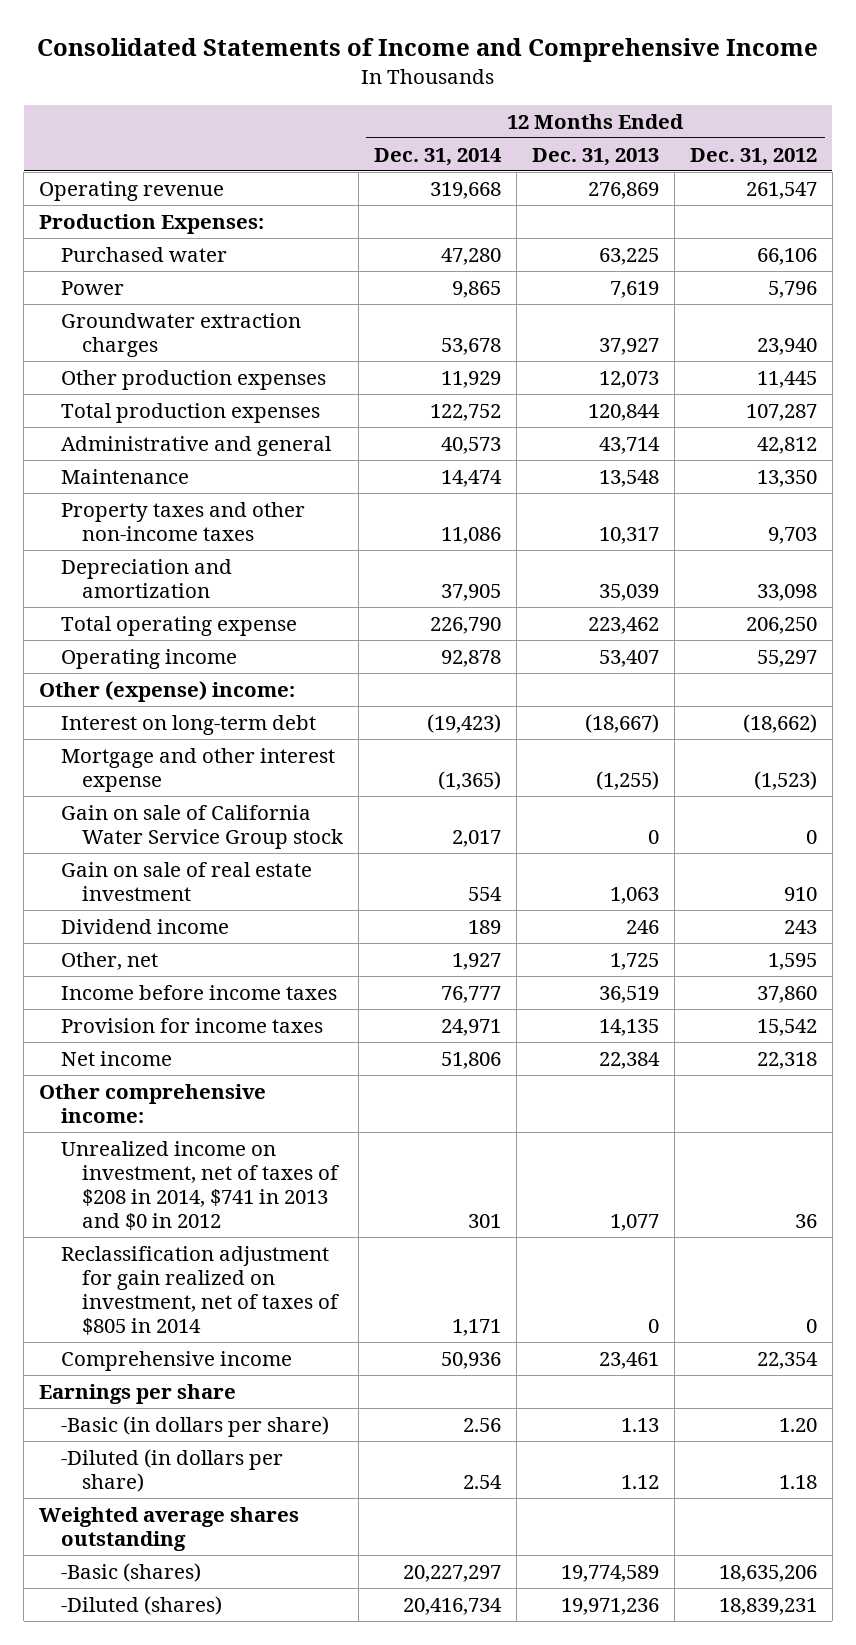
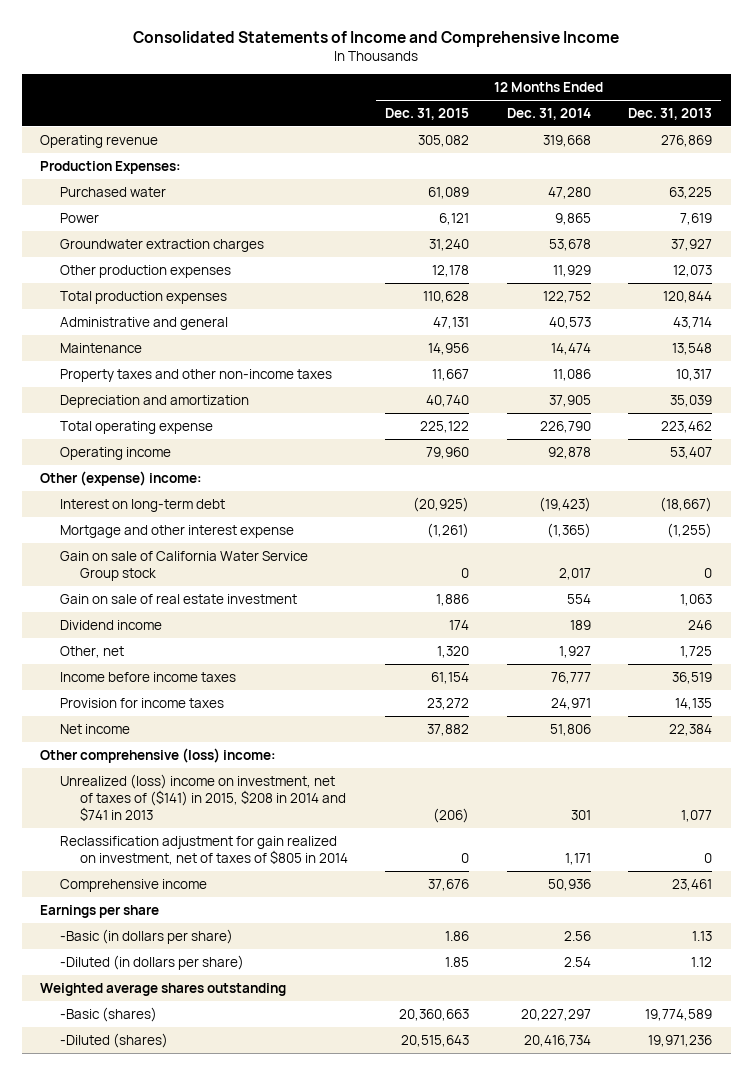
- | 12 Months Ended Dec. 31, 2014 | 12 Months Ended Dec. 31, 2013 | 12 Months Ended Dec. 31, 2012
+ | 12 Months Ended Dec. 31, 2015 | 12 Months Ended Dec. 31, 2014 | 12 Months Ended Dec. 31, 2013
- Other comprehensive income:
- Unrealized income on investment, net of taxes of $208 in 2014, $741 in 2013 and $0 in 2012 | 301 | 1,077 | 36
+ Other comprehensive (loss) income:
+ Unrealized (loss) income on investment, net of taxes of ($141) in 2015, $208 in 2014 and $741 in 2013 | (206) | 301 | 1,077

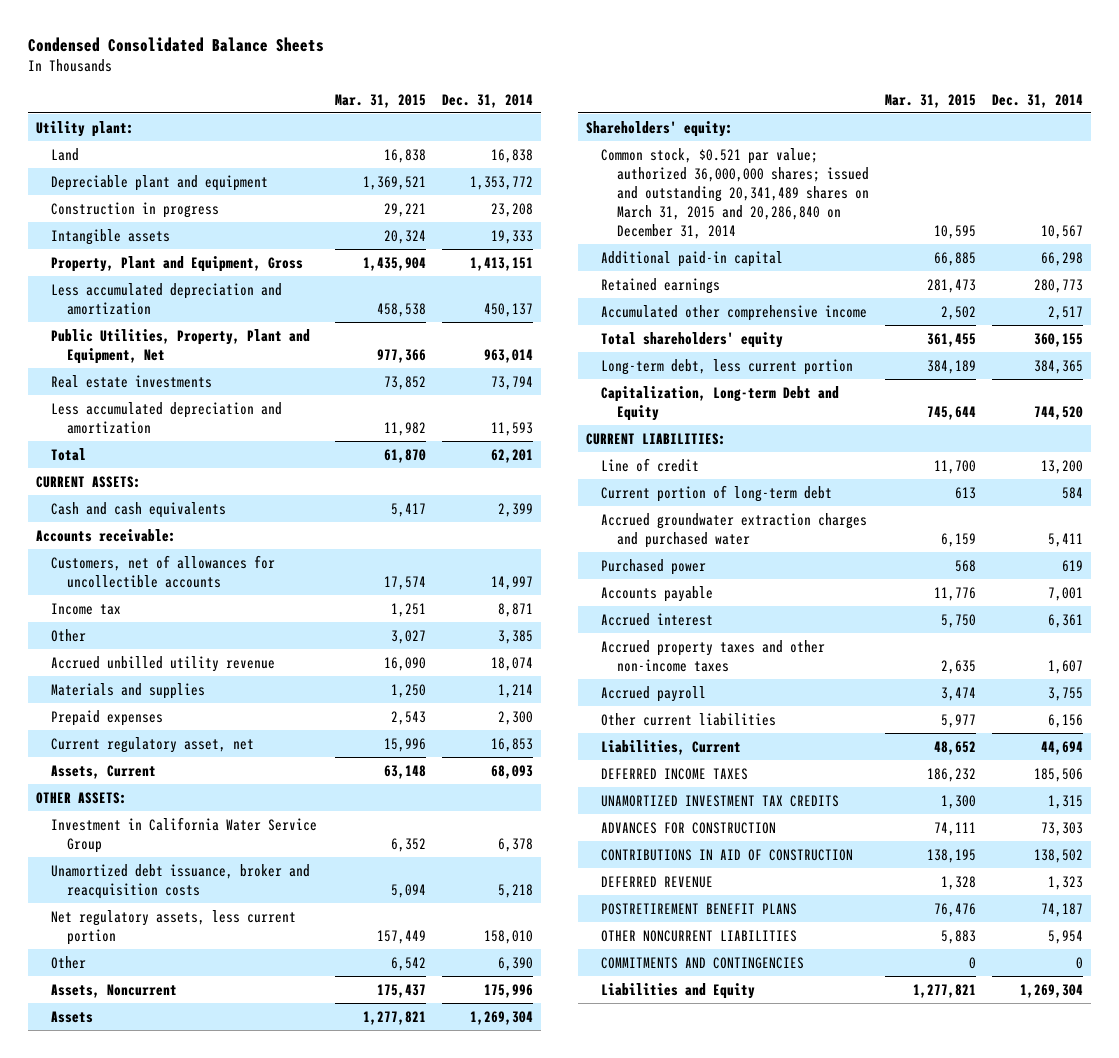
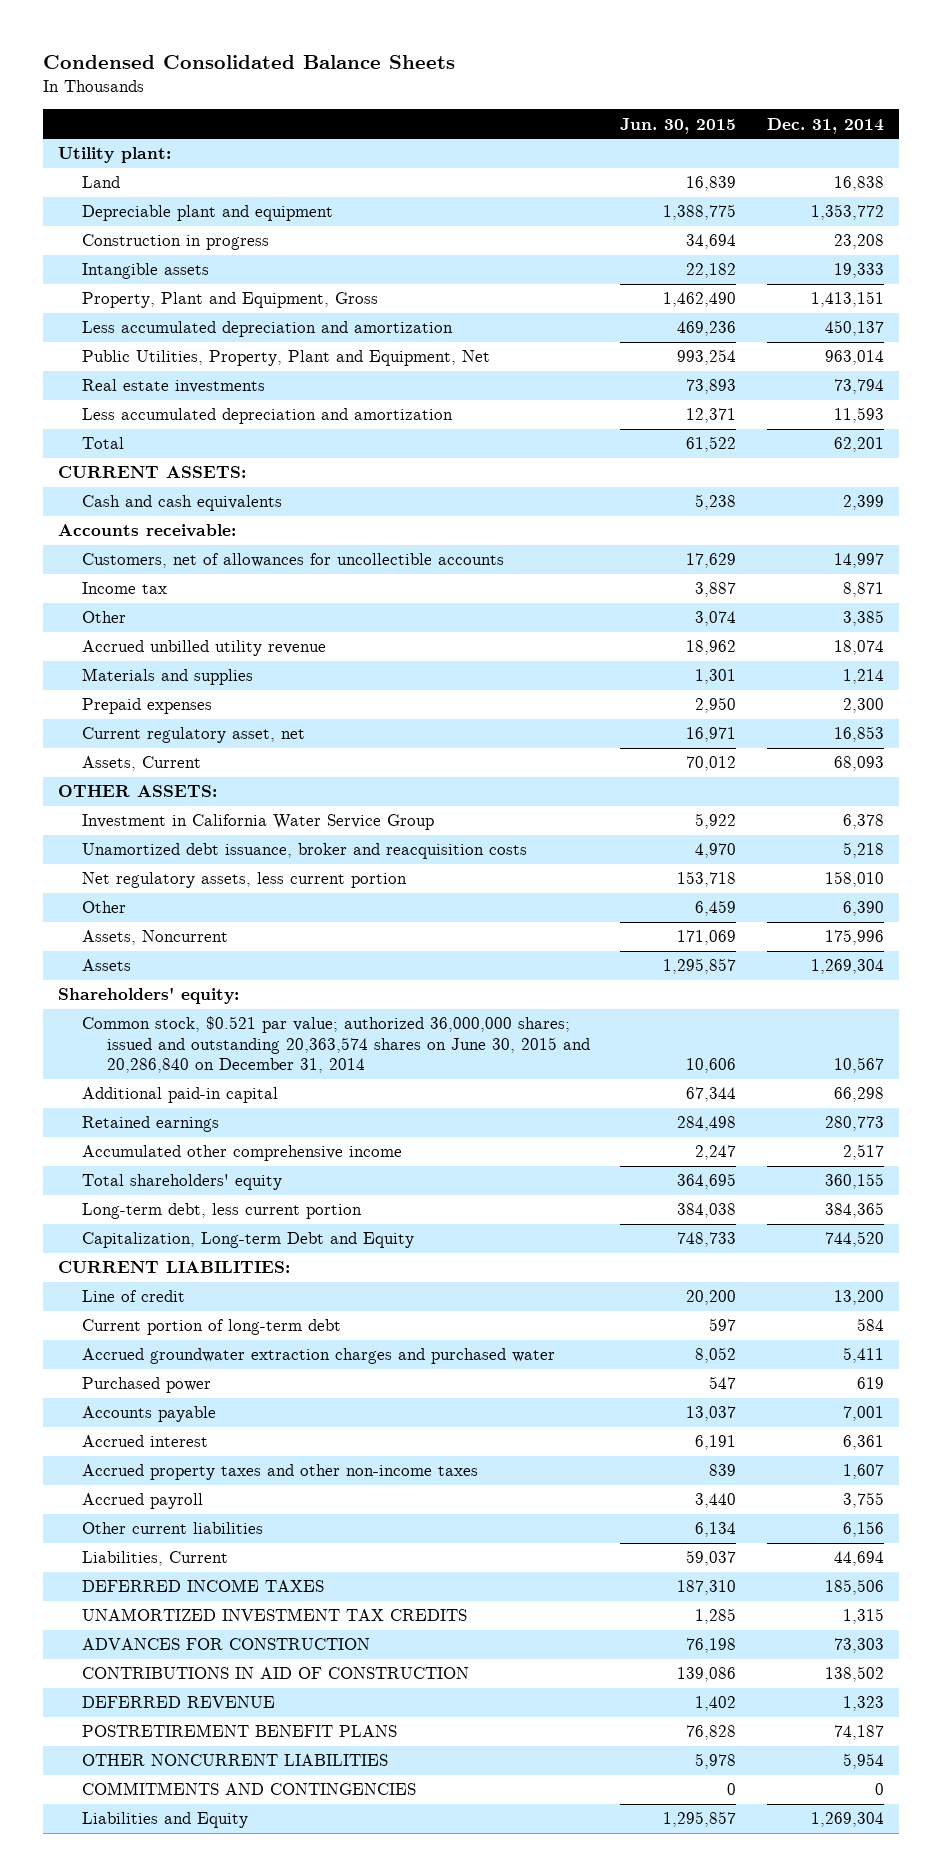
- | Mar. 31, 2015 | Dec. 31, 2014
+ | Jun. 30, 2015 | Dec. 31, 2014
- Common stock, $0.521 par value; authorized 36,000,000 shares; issued and outstanding 20,341,489 shares on March 31, 2015 and 20,286,840 on December 31, 2014 | 10,595 | 10,567
+ Common stock, $0.521 par value; authorized 36,000,000 shares; issued and outstanding 20,363,574 shares on June 30, 2015 and 20,286,840 on December 31, 2014 | 10,606 | 10,567

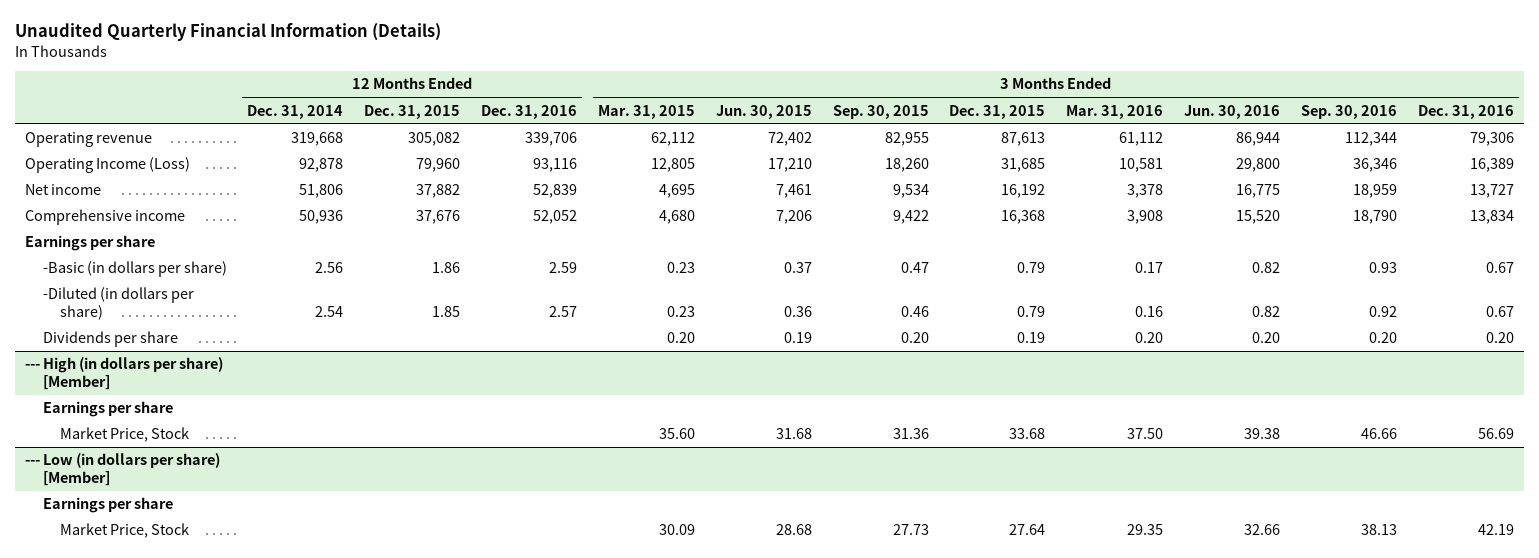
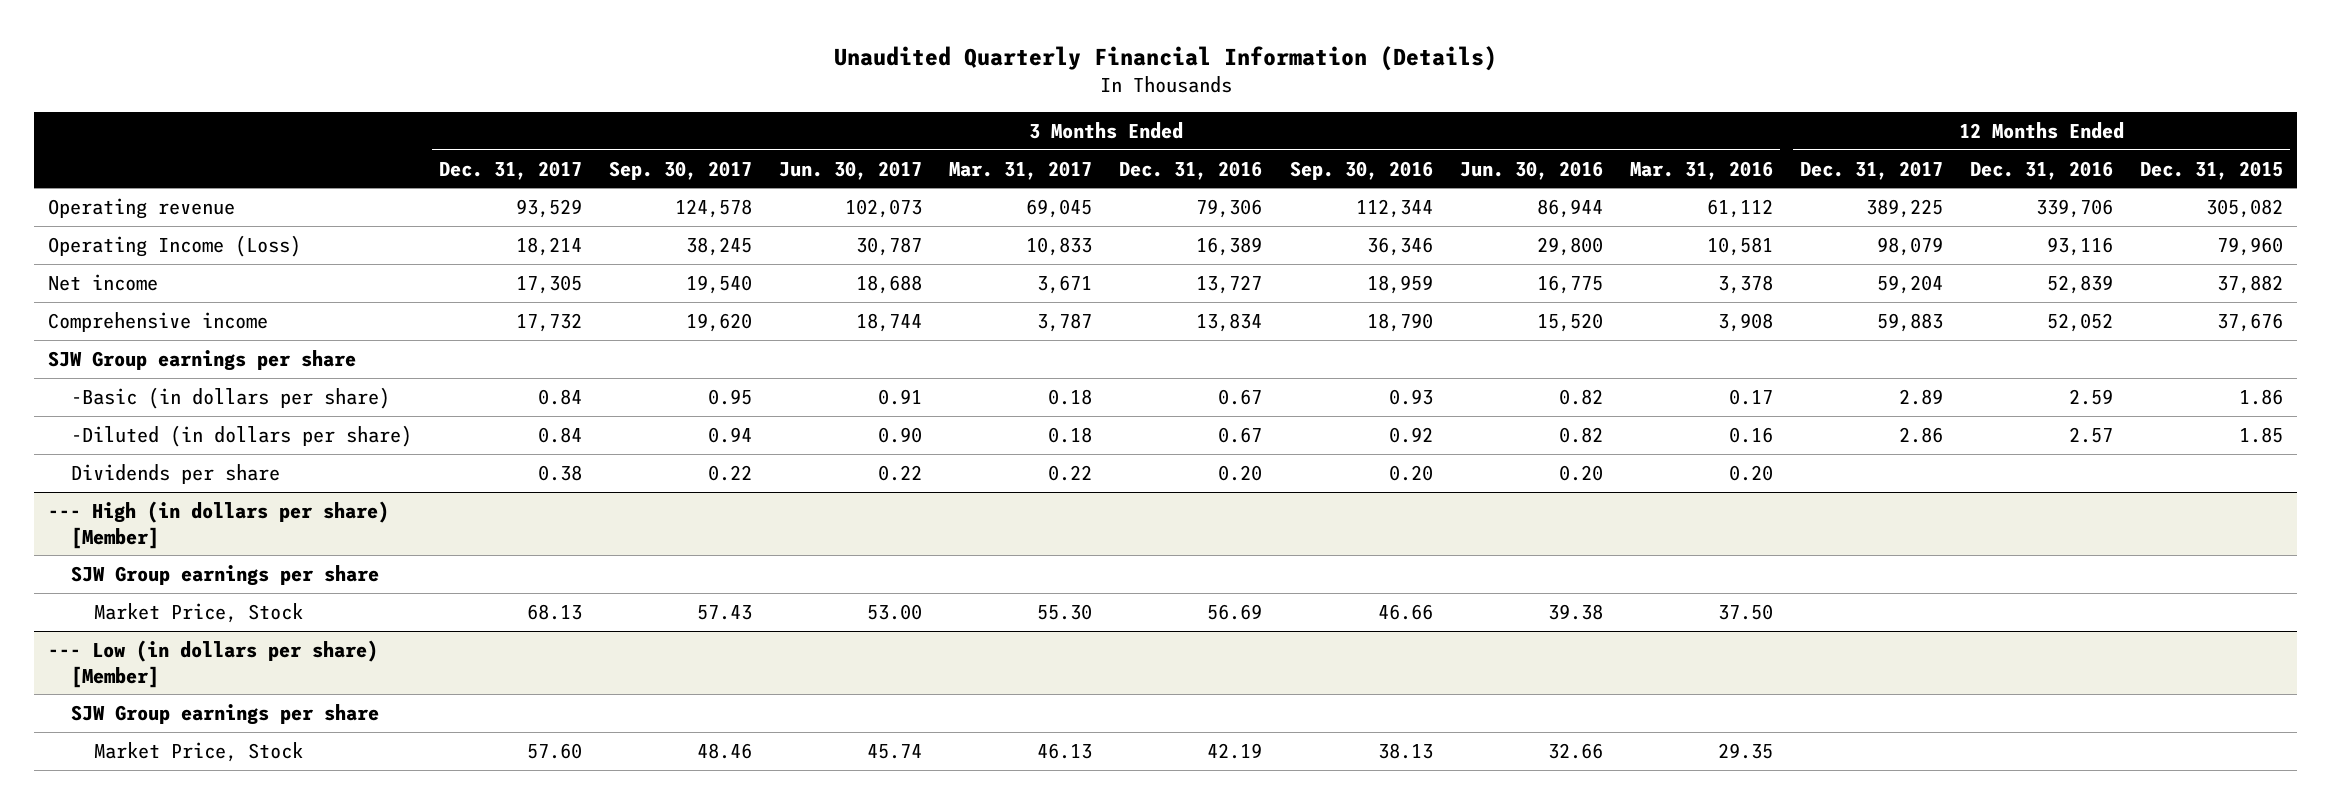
- | 12 Months Ended Dec. 31, 2014 | 12 Months Ended Dec. 31, 2015 | 12 Months Ended Dec. 31, 2016 | 3 Months Ended Mar. 31, 2015 | 3 Months Ended Jun. 30, 2015 | 3 Months Ended Sep. 30, 2015 | 3 Months Ended Dec. 31, 2015 | 3 Months Ended Mar. 31, 2016 | 3 Months Ended Jun. 30, 2016 | 3 Months Ended Sep. 30, 2016 | 3 Months Ended Dec. 31, 2016
+ | 3 Months Ended Dec. 31, 2017 | 3 Months Ended Sep. 30, 2017 | 3 Months Ended Jun. 30, 2017 | 3 Months Ended Mar. 31, 2017 | 3 Months Ended Dec. 31, 2016 | 3 Months Ended Sep. 30, 2016 | 3 Months Ended Jun. 30, 2016 | 3 Months Ended Mar. 31, 2016 | 12 Months Ended Dec. 31, 2017 | 12 Months Ended Dec. 31, 2016 | 12 Months Ended Dec. 31, 2015
- Earnings per share
+ SJW Group earnings per share
@ --- High (in dollars per share) [Member]
- Earnings per share
+ SJW Group earnings per share
@ --- Low (in dollars per share) [Member]
- Earnings per share
+ SJW Group earnings per share

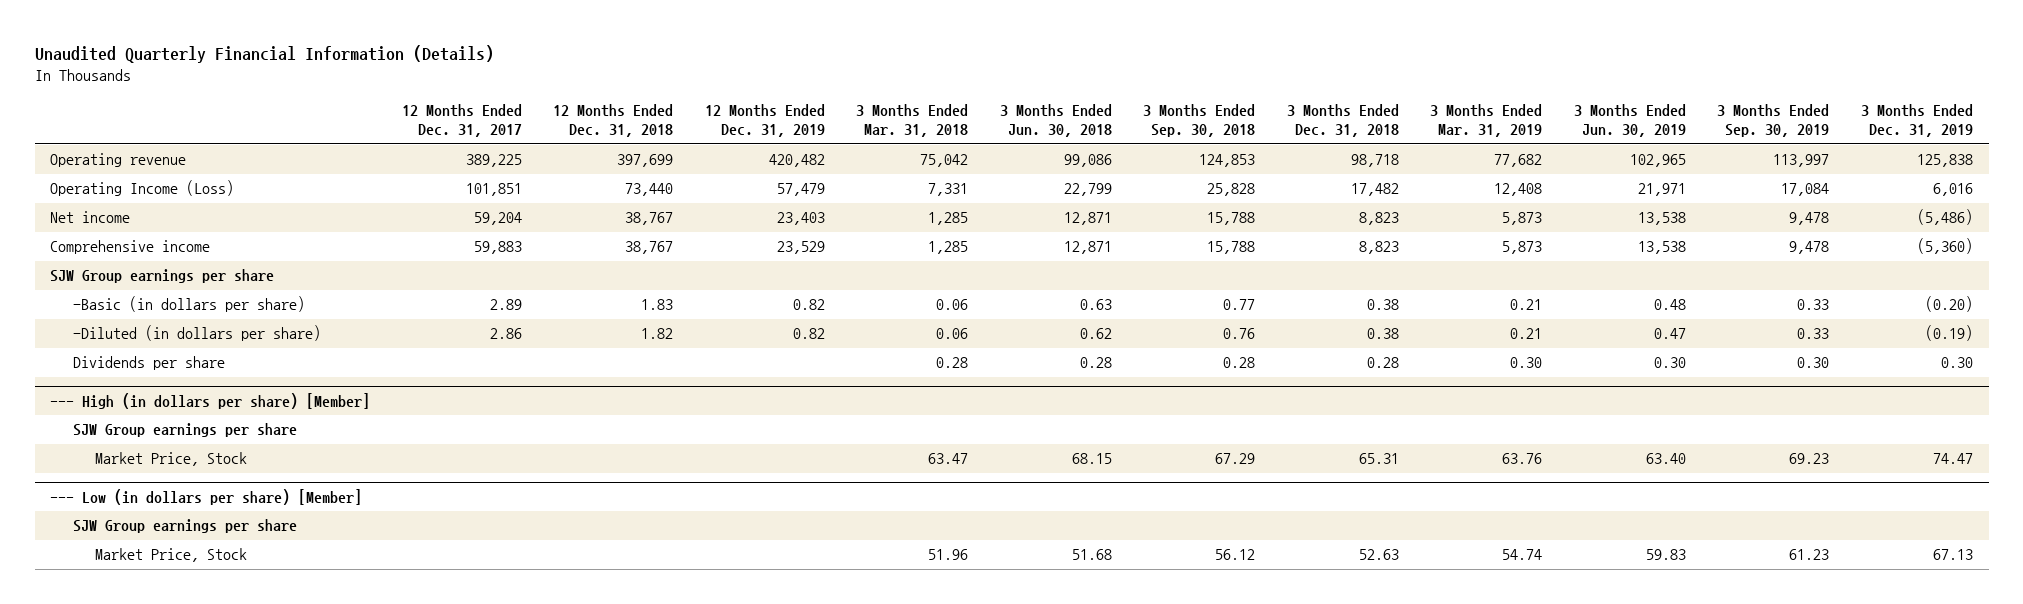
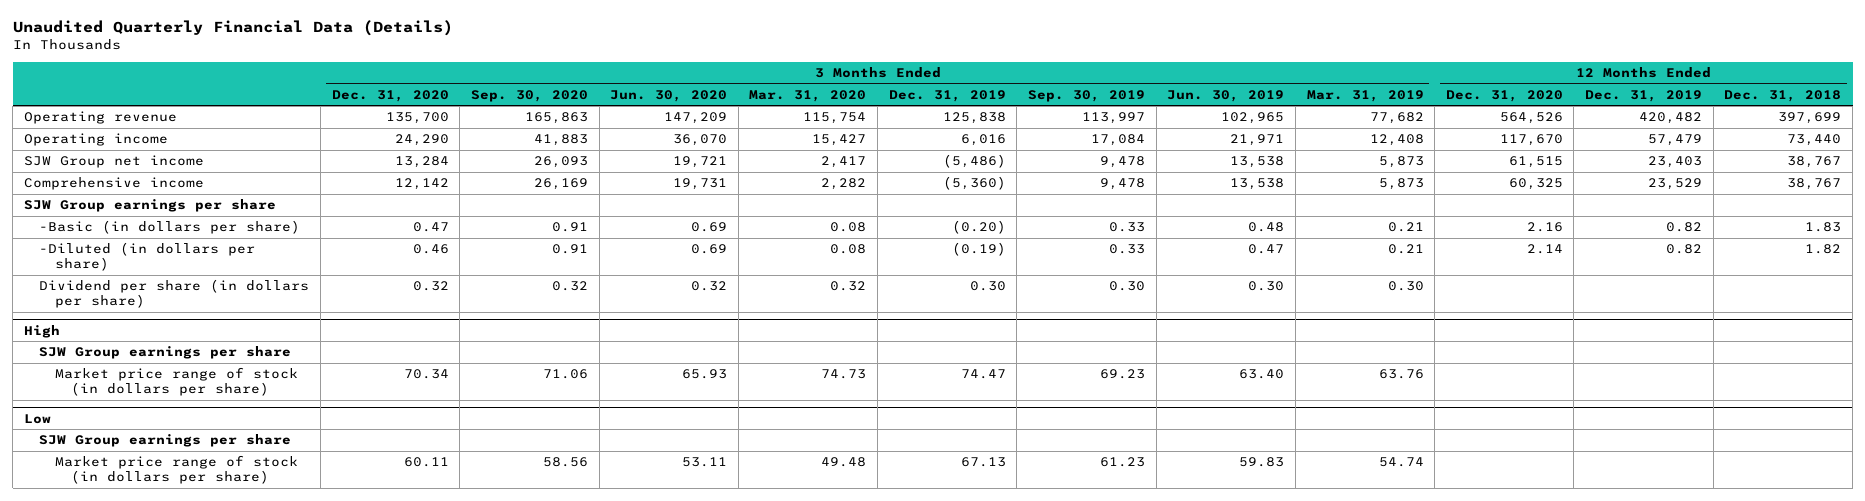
- Unaudited Quarterly Financial Information (Details)
+ Unaudited Quarterly Financial Data (Details)
- | 12 Months Ended Dec. 31, 2017 | 12 Months Ended Dec. 31, 2018 | 12 Months Ended Dec. 31, 2019 | 3 Months Ended Mar. 31, 2018 | 3 Months Ended Jun. 30, 2018 | 3 Months Ended Sep. 30, 2018 | 3 Months Ended Dec. 31, 2018 | 3 Months Ended Mar. 31, 2019 | 3 Months Ended Jun. 30, 2019 | 3 Months Ended Sep. 30, 2019 | 3 Months Ended Dec. 31, 2019
+ | 3 Months Ended Dec. 31, 2020 | 3 Months Ended Sep. 30, 2020 | 3 Months Ended Jun. 30, 2020 | 3 Months Ended Mar. 31, 2020 | 3 Months Ended Dec. 31, 2019 | 3 Months Ended Sep. 30, 2019 | 3 Months Ended Jun. 30, 2019 | 3 Months Ended Mar. 31, 2019 | 12 Months Ended Dec. 31, 2020 | 12 Months Ended Dec. 31, 2019 | 12 Months Ended Dec. 31, 2018
- Operating Income (Loss) | 101,851 | 73,440 | 57,479 | 7,331 | 22,799 | 25,828 | 17,482 | 12,408 | 21,971 | 17,084 | 6,016
- Net income | 59,204 | 38,767 | 23,403 | 1,285 | 12,871 | 15,788 | 8,823 | 5,873 | 13,538 | 9,478 | (5,486)
+ Operating income | 24,290 | 41,883 | 36,070 | 15,427 | 6,016 | 17,084 | 21,971 | 12,408 | 117,670 | 57,479 | 73,440
+ SJW Group net income | 13,284 | 26,093 | 19,721 | 2,417 | (5,486) | 9,478 | 13,538 | 5,873 | 61,515 | 23,403 | 38,767
- Dividends per share | | | | 0.28 | 0.28 | 0.28 | 0.28 | 0.30 | 0.30 | 0.30 | 0.30
- --- High (in dollars per share) [Member]
+ Dividend per share (in dollars per share) | 0.32 | 0.32 | 0.32 | 0.32 | 0.30 | 0.30 | 0.30 | 0.30 | | |
+ High
- Market Price, Stock | | | | 63.47 | 68.15 | 67.29 | 65.31 | 63.76 | 63.40 | 69.23 | 74.47
- --- Low (in dollars per share) [Member]
+ Market price range of stock (in dollars per share) | 70.34 | 71.06 | 65.93 | 74.73 | 74.47 | 69.23 | 63.40 | 63.76 | | |
+ Low
- Market Price, Stock | | | | 51.96 | 51.68 | 56.12 | 52.63 | 54.74 | 59.83 | 61.23 | 67.13
+ Market price range of stock (in dollars per share) | 60.11 | 58.56 | 53.11 | 49.48 | 67.13 | 61.23 | 59.83 | 54.74 | | |

